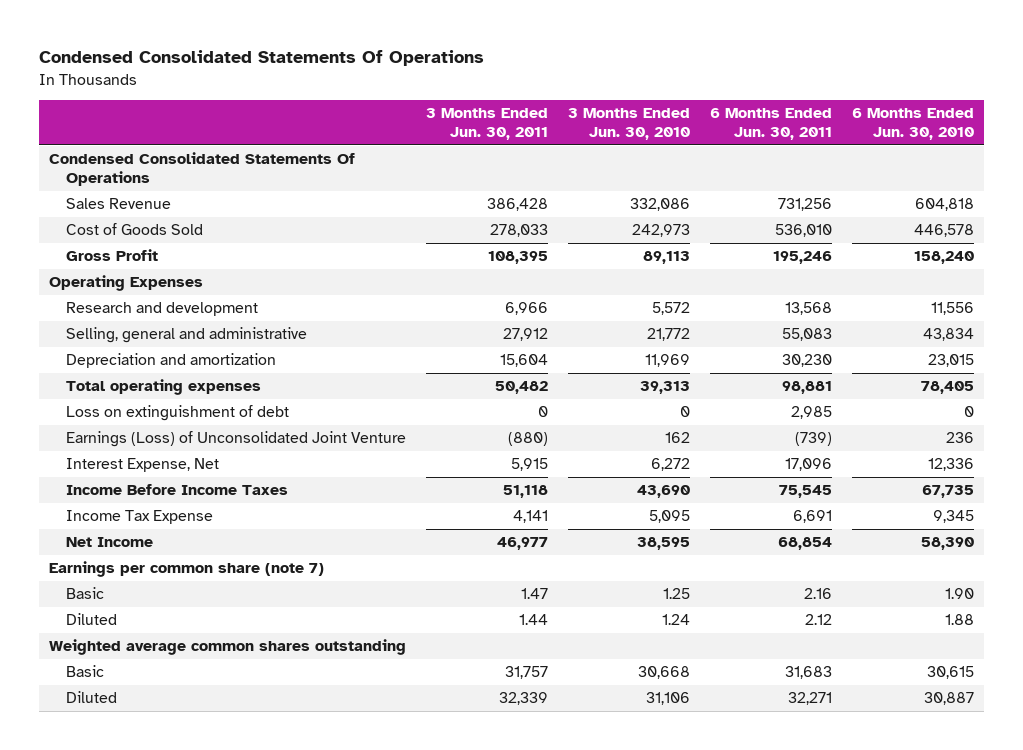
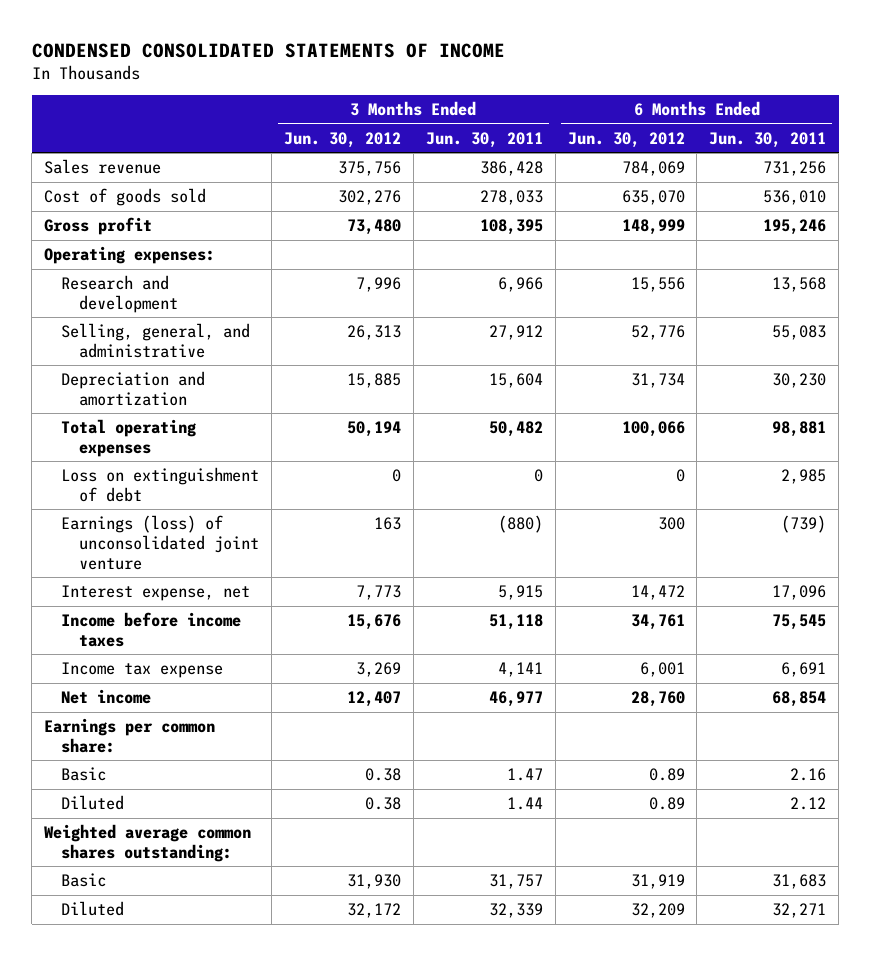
- Condensed Consolidated Statements Of Operations
+ CONDENSED CONSOLIDATED STATEMENTS OF INCOME
- | 3 Months Ended Jun. 30, 2011 | 3 Months Ended Jun. 30, 2010 | 6 Months Ended Jun. 30, 2011 | 6 Months Ended Jun. 30, 2010
+ | 3 Months Ended Jun. 30, 2012 | 3 Months Ended Jun. 30, 2011 | 6 Months Ended Jun. 30, 2012 | 6 Months Ended Jun. 30, 2011
- Condensed Consolidated Statements Of Operations
- Sales Revenue | 386,428 | 332,086 | 731,256 | 604,818
- Cost of Goods Sold | 278,033 | 242,973 | 536,010 | 446,578
- Gross Profit | 108,395 | 89,113 | 195,246 | 158,240
- Operating Expenses
+ Sales revenue | 375,756 | 386,428 | 784,069 | 731,256
+ Cost of goods sold | 302,276 | 278,033 | 635,070 | 536,010
+ Gross profit | 73,480 | 108,395 | 148,999 | 195,246
+ Operating expenses:
- Selling, general and administrative | 27,912 | 21,772 | 55,083 | 43,834
+ Selling, general, and administrative | 26,313 | 27,912 | 52,776 | 55,083
- Earnings (Loss) of Unconsolidated Joint Venture | (880) | 162 | (739) | 236
- Interest Expense, Net | 5,915 | 6,272 | 17,096 | 12,336
- Income Before Income Taxes | 51,118 | 43,690 | 75,545 | 67,735
- Income Tax Expense | 4,141 | 5,095 | 6,691 | 9,345
- Net Income | 46,977 | 38,595 | 68,854 | 58,390
- Earnings per common share (note 7)
+ Earnings (loss) of unconsolidated joint venture | 163 | (880) | 300 | (739)
+ Interest expense, net | 7,773 | 5,915 | 14,472 | 17,096
+ Income before income taxes | 15,676 | 51,118 | 34,761 | 75,545
+ Income tax expense | 3,269 | 4,141 | 6,001 | 6,691
+ Net income | 12,407 | 46,977 | 28,760 | 68,854
+ Earnings per common share:
- Weighted average common shares outstanding
+ Weighted average common shares outstanding:

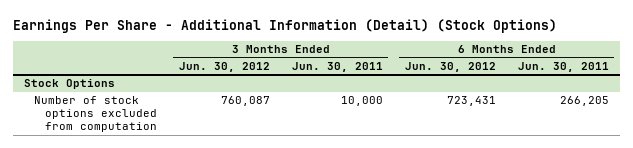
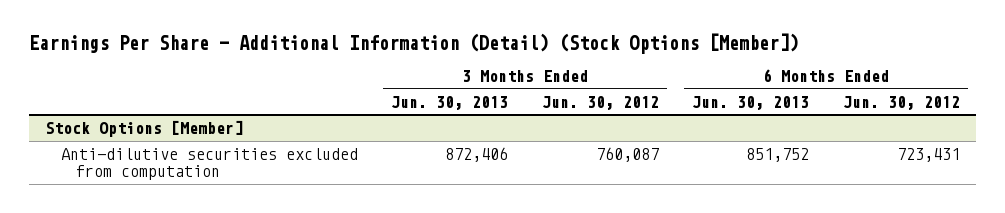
- Earnings Per Share - Additional Information (Detail) (Stock Options)
+ Earnings Per Share - Additional Information (Detail) (Stock Options [Member])
- | 3 Months Ended Jun. 30, 2012 | 3 Months Ended Jun. 30, 2011 | 6 Months Ended Jun. 30, 2012 | 6 Months Ended Jun. 30, 2011
+ | 3 Months Ended Jun. 30, 2013 | 3 Months Ended Jun. 30, 2012 | 6 Months Ended Jun. 30, 2013 | 6 Months Ended Jun. 30, 2012
- Stock Options
- Number of stock options excluded from computation | 760,087 | 10,000 | 723,431 | 266,205
+ Stock Options [Member]
+ Anti-dilutive securities excluded from computation | 872,406 | 760,087 | 851,752 | 723,431

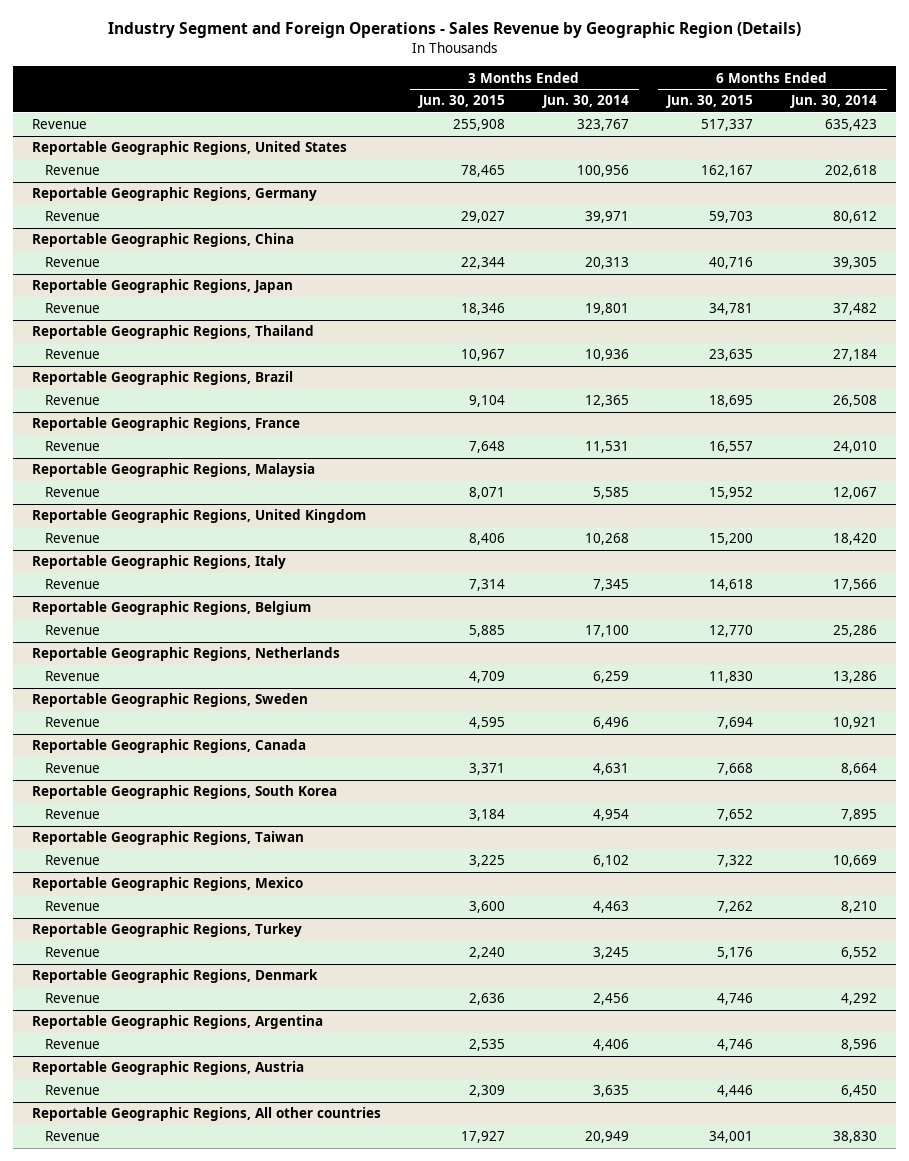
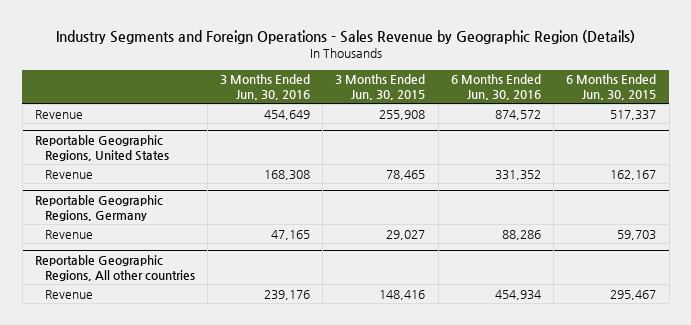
- Industry Segment and Foreign Operations - Sales Revenue by Geographic Region (Details)
+ Industry Segments and Foreign Operations - Sales Revenue by Geographic Region (Details)
- | 3 Months Ended Jun. 30, 2015 | 3 Months Ended Jun. 30, 2014 | 6 Months Ended Jun. 30, 2015 | 6 Months Ended Jun. 30, 2014
+ | 3 Months Ended Jun. 30, 2016 | 3 Months Ended Jun. 30, 2015 | 6 Months Ended Jun. 30, 2016 | 6 Months Ended Jun. 30, 2015
- Reportable Geographic Regions, China
- Revenue | 22,344 | 20,313 | 40,716 | 39,305
- Reportable Geographic Regions, Japan
- Revenue | 18,346 | 19,801 | 34,781 | 37,482
- Reportable Geographic Regions, Thailand
- Revenue | 10,967 | 10,936 | 23,635 | 27,184
- Reportable Geographic Regions, Brazil
- Revenue | 9,104 | 12,365 | 18,695 | 26,508
- Reportable Geographic Regions, France
- Revenue | 7,648 | 11,531 | 16,557 | 24,010
- Reportable Geographic Regions, Malaysia
- Revenue | 8,071 | 5,585 | 15,952 | 12,067
- Reportable Geographic Regions, United Kingdom
- Revenue | 8,406 | 10,268 | 15,200 | 18,420
- Reportable Geographic Regions, Italy
- Revenue | 7,314 | 7,345 | 14,618 | 17,566
- Reportable Geographic Regions, Belgium
- Revenue | 5,885 | 17,100 | 12,770 | 25,286
- Reportable Geographic Regions, Netherlands
- Revenue | 4,709 | 6,259 | 11,830 | 13,286
- Reportable Geographic Regions, Sweden
- Revenue | 4,595 | 6,496 | 7,694 | 10,921
- Reportable Geographic Regions, Canada
- Revenue | 3,371 | 4,631 | 7,668 | 8,664
- Reportable Geographic Regions, South Korea
- Revenue | 3,184 | 4,954 | 7,652 | 7,895
- Reportable Geographic Regions, Taiwan
- Revenue | 3,225 | 6,102 | 7,322 | 10,669
- Reportable Geographic Regions, Mexico
- Revenue | 3,600 | 4,463 | 7,262 | 8,210
- Reportable Geographic Regions, Turkey
- Revenue | 2,240 | 3,245 | 5,176 | 6,552
- Reportable Geographic Regions, Denmark
- Revenue | 2,636 | 2,456 | 4,746 | 4,292
- Reportable Geographic Regions, Argentina
- Revenue | 2,535 | 4,406 | 4,746 | 8,596
- Reportable Geographic Regions, Austria
- Revenue | 2,309 | 3,635 | 4,446 | 6,450
@ Reportable Geographic Regions, All other countries
- Revenue | 17,927 | 20,949 | 34,001 | 38,830
+ Revenue | 239,176 | 148,416 | 454,934 | 295,467

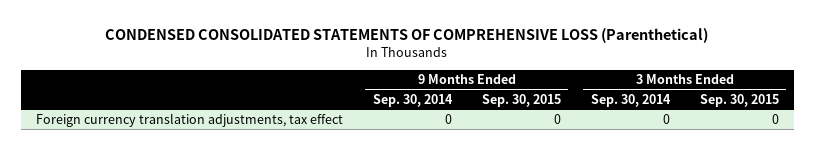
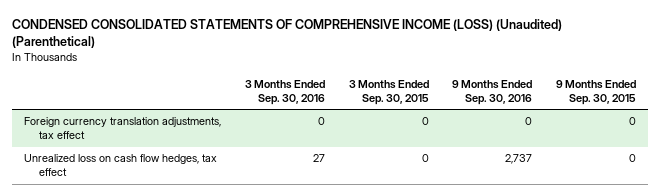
- CONDENSED CONSOLIDATED STATEMENTS OF COMPREHENSIVE LOSS (Parenthetical)
+ CONDENSED CONSOLIDATED STATEMENTS OF COMPREHENSIVE INCOME (LOSS) (Unaudited) (Parenthetical)
- | 9 Months Ended Sep. 30, 2014 | 9 Months Ended Sep. 30, 2015 | 3 Months Ended Sep. 30, 2014 | 3 Months Ended Sep. 30, 2015
+ | 3 Months Ended Sep. 30, 2016 | 3 Months Ended Sep. 30, 2015 | 9 Months Ended Sep. 30, 2016 | 9 Months Ended Sep. 30, 2015
+ Unrealized loss on cash flow hedges, tax effect | 27 | 0 | 2,737 | 0

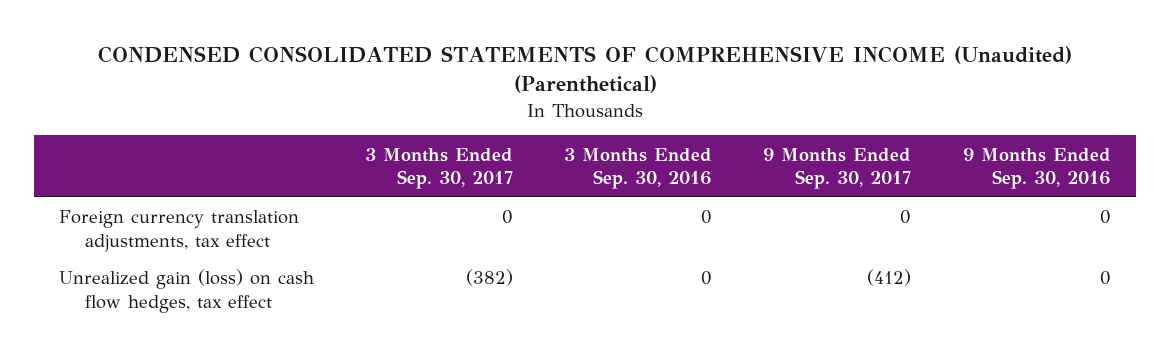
- CONDENSED CONSOLIDATED STATEMENTS OF COMPREHENSIVE INCOME (LOSS) (Unaudited) (Parenthetical)
+ CONDENSED CONSOLIDATED STATEMENTS OF COMPREHENSIVE INCOME (Unaudited) (Parenthetical)
- | 3 Months Ended Sep. 30, 2016 | 3 Months Ended Sep. 30, 2015 | 9 Months Ended Sep. 30, 2016 | 9 Months Ended Sep. 30, 2015
+ | 3 Months Ended Sep. 30, 2017 | 3 Months Ended Sep. 30, 2016 | 9 Months Ended Sep. 30, 2017 | 9 Months Ended Sep. 30, 2016
- Unrealized loss on cash flow hedges, tax effect | 27 | 0 | 2,737 | 0
+ Unrealized gain (loss) on cash flow hedges, tax effect | (382) | 0 | (412) | 0

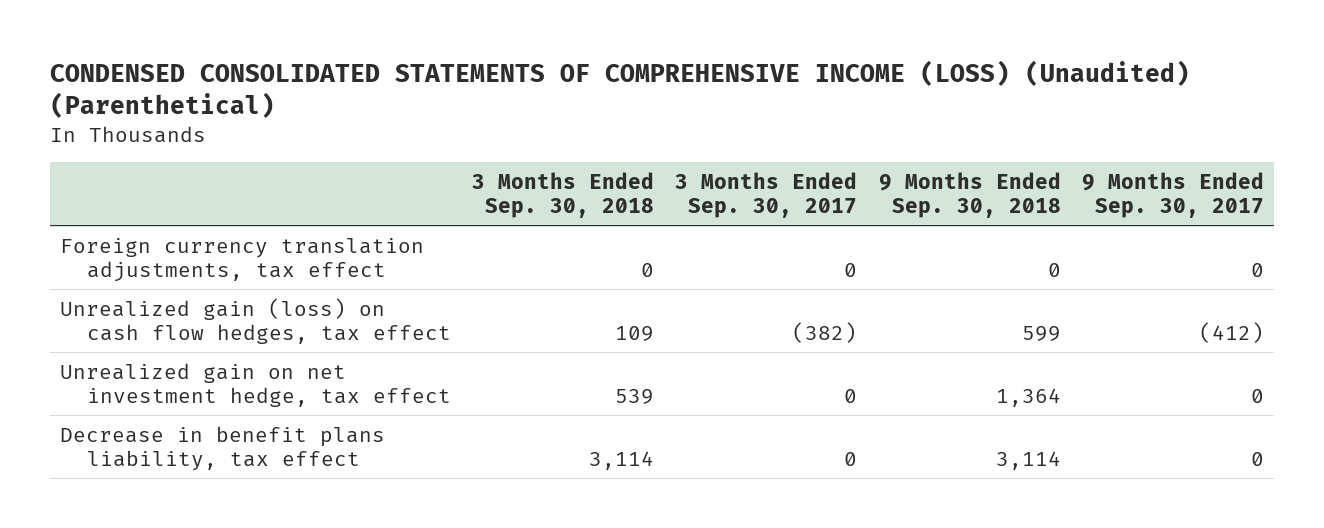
- CONDENSED CONSOLIDATED STATEMENTS OF COMPREHENSIVE INCOME (Unaudited) (Parenthetical)
+ CONDENSED CONSOLIDATED STATEMENTS OF COMPREHENSIVE INCOME (LOSS) (Unaudited) (Parenthetical)
- | 3 Months Ended Sep. 30, 2017 | 3 Months Ended Sep. 30, 2016 | 9 Months Ended Sep. 30, 2017 | 9 Months Ended Sep. 30, 2016
+ | 3 Months Ended Sep. 30, 2018 | 3 Months Ended Sep. 30, 2017 | 9 Months Ended Sep. 30, 2018 | 9 Months Ended Sep. 30, 2017
+ Unrealized gain on net investment hedge, tax effect | 539 | 0 | 1,364 | 0
+ Decrease in benefit plans liability, tax effect | 3,114 | 0 | 3,114 | 0

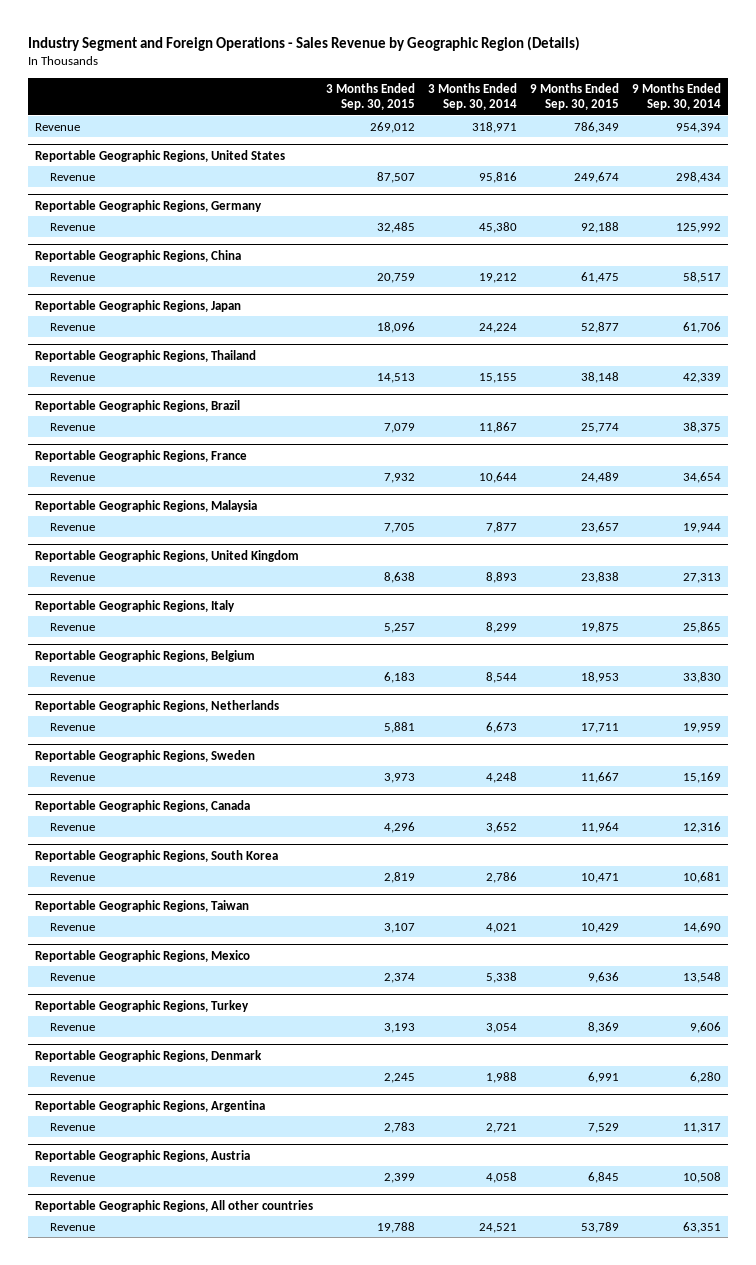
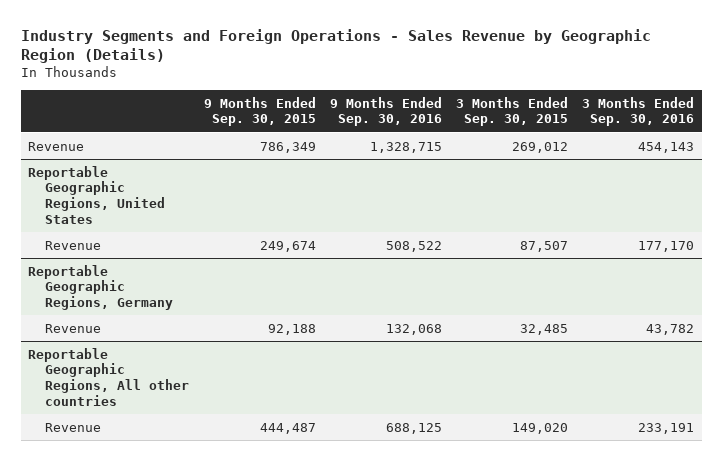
- Industry Segment and Foreign Operations - Sales Revenue by Geographic Region (Details)
+ Industry Segments and Foreign Operations - Sales Revenue by Geographic Region (Details)
- | 3 Months Ended Sep. 30, 2015 | 3 Months Ended Sep. 30, 2014 | 9 Months Ended Sep. 30, 2015 | 9 Months Ended Sep. 30, 2014
+ | 9 Months Ended Sep. 30, 2015 | 9 Months Ended Sep. 30, 2016 | 3 Months Ended Sep. 30, 2015 | 3 Months Ended Sep. 30, 2016
- Reportable Geographic Regions, China
- Revenue | 20,759 | 19,212 | 61,475 | 58,517
- Reportable Geographic Regions, Japan
- Revenue | 18,096 | 24,224 | 52,877 | 61,706
- Reportable Geographic Regions, Thailand
- Revenue | 14,513 | 15,155 | 38,148 | 42,339
- Reportable Geographic Regions, Brazil
- Revenue | 7,079 | 11,867 | 25,774 | 38,375
- Reportable Geographic Regions, France
- Revenue | 7,932 | 10,644 | 24,489 | 34,654
- Reportable Geographic Regions, Malaysia
- Revenue | 7,705 | 7,877 | 23,657 | 19,944
- Reportable Geographic Regions, United Kingdom
- Revenue | 8,638 | 8,893 | 23,838 | 27,313
- Reportable Geographic Regions, Italy
- Revenue | 5,257 | 8,299 | 19,875 | 25,865
- Reportable Geographic Regions, Belgium
- Revenue | 6,183 | 8,544 | 18,953 | 33,830
- Reportable Geographic Regions, Netherlands
- Revenue | 5,881 | 6,673 | 17,711 | 19,959
- Reportable Geographic Regions, Sweden
- Revenue | 3,973 | 4,248 | 11,667 | 15,169
- Reportable Geographic Regions, Canada
- Revenue | 4,296 | 3,652 | 11,964 | 12,316
- Reportable Geographic Regions, South Korea
- Revenue | 2,819 | 2,786 | 10,471 | 10,681
- Reportable Geographic Regions, Taiwan
- Revenue | 3,107 | 4,021 | 10,429 | 14,690
- Reportable Geographic Regions, Mexico
- Revenue | 2,374 | 5,338 | 9,636 | 13,548
- Reportable Geographic Regions, Turkey
- Revenue | 3,193 | 3,054 | 8,369 | 9,606
- Reportable Geographic Regions, Denmark
- Revenue | 2,245 | 1,988 | 6,991 | 6,280
- Reportable Geographic Regions, Argentina
- Revenue | 2,783 | 2,721 | 7,529 | 11,317
- Reportable Geographic Regions, Austria
- Revenue | 2,399 | 4,058 | 6,845 | 10,508
@ Reportable Geographic Regions, All other countries
- Revenue | 19,788 | 24,521 | 53,789 | 63,351
+ Revenue | 444,487 | 688,125 | 149,020 | 233,191

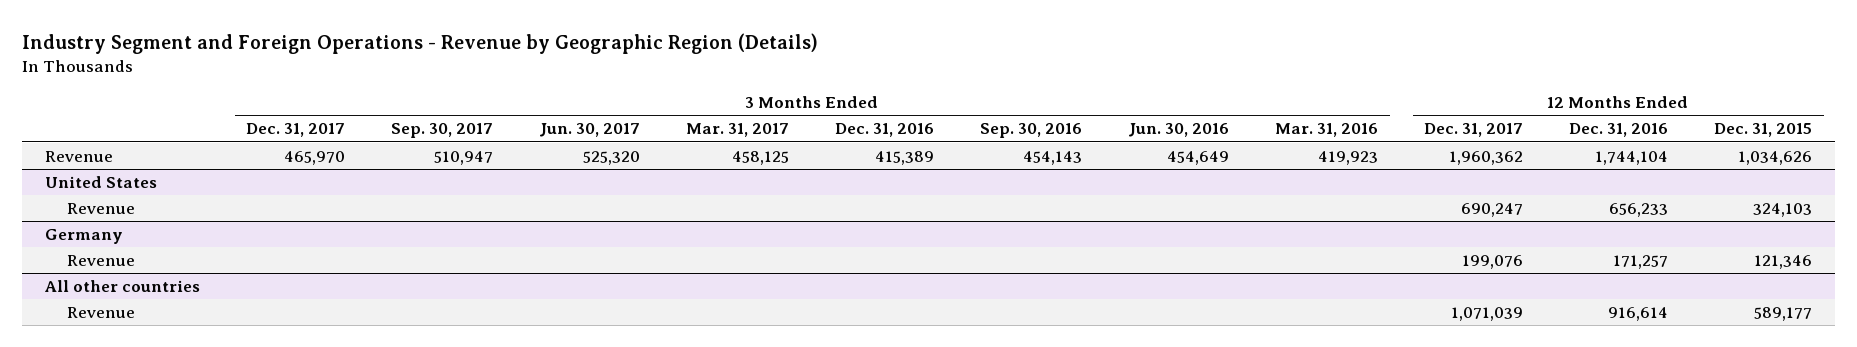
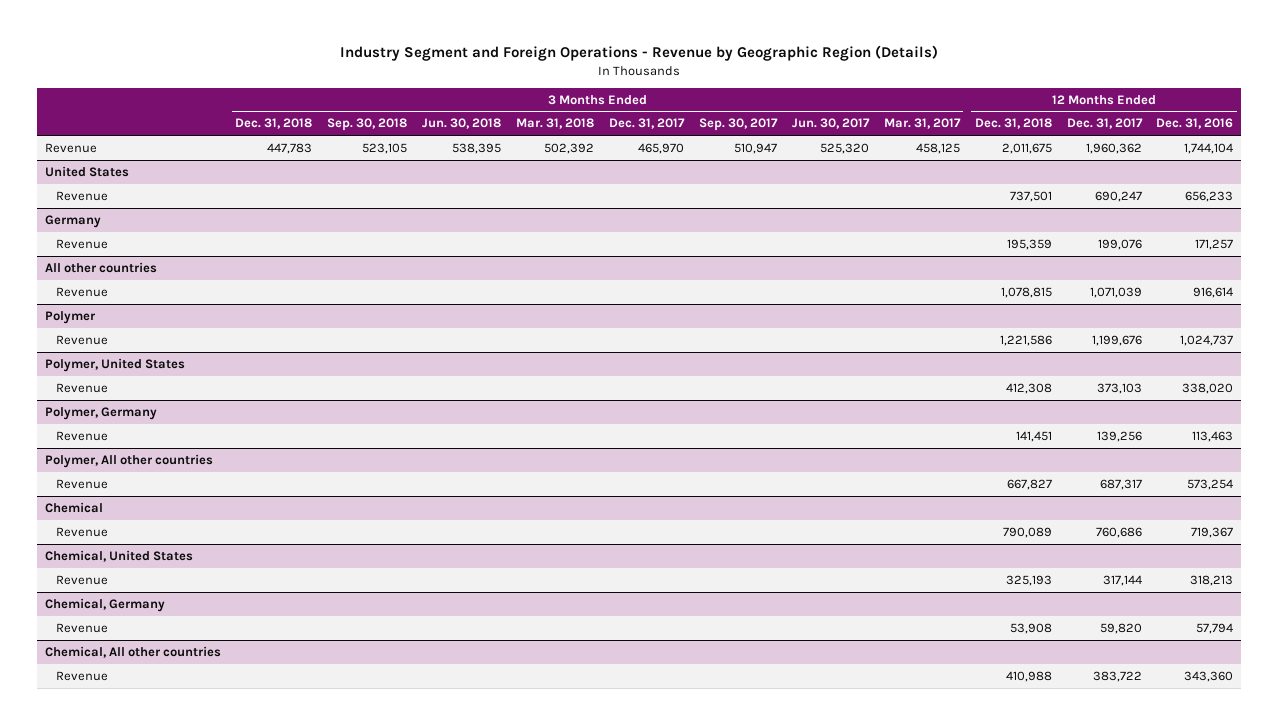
- | 3 Months Ended Dec. 31, 2017 | 3 Months Ended Sep. 30, 2017 | 3 Months Ended Jun. 30, 2017 | 3 Months Ended Mar. 31, 2017 | 3 Months Ended Dec. 31, 2016 | 3 Months Ended Sep. 30, 2016 | 3 Months Ended Jun. 30, 2016 | 3 Months Ended Mar. 31, 2016 | 12 Months Ended Dec. 31, 2017 | 12 Months Ended Dec. 31, 2016 | 12 Months Ended Dec. 31, 2015
+ | 3 Months Ended Dec. 31, 2018 | 3 Months Ended Sep. 30, 2018 | 3 Months Ended Jun. 30, 2018 | 3 Months Ended Mar. 31, 2018 | 3 Months Ended Dec. 31, 2017 | 3 Months Ended Sep. 30, 2017 | 3 Months Ended Jun. 30, 2017 | 3 Months Ended Mar. 31, 2017 | 12 Months Ended Dec. 31, 2018 | 12 Months Ended Dec. 31, 2017 | 12 Months Ended Dec. 31, 2016
+ Polymer
+ Revenue | | | | | | | | | 1,221,586 | 1,199,676 | 1,024,737
+ Polymer, United States
+ Revenue | | | | | | | | | 412,308 | 373,103 | 338,020
+ Polymer, Germany
+ Revenue | | | | | | | | | 141,451 | 139,256 | 113,463
+ Polymer, All other countries
+ Revenue | | | | | | | | | 667,827 | 687,317 | 573,254
+ Chemical
+ Revenue | | | | | | | | | 790,089 | 760,686 | 719,367
+ Chemical, United States
+ Revenue | | | | | | | | | 325,193 | 317,144 | 318,213
+ Chemical, Germany
+ Revenue | | | | | | | | | 53,908 | 59,820 | 57,794
+ Chemical, All other countries
+ Revenue | | | | | | | | | 410,988 | 383,722 | 343,360

